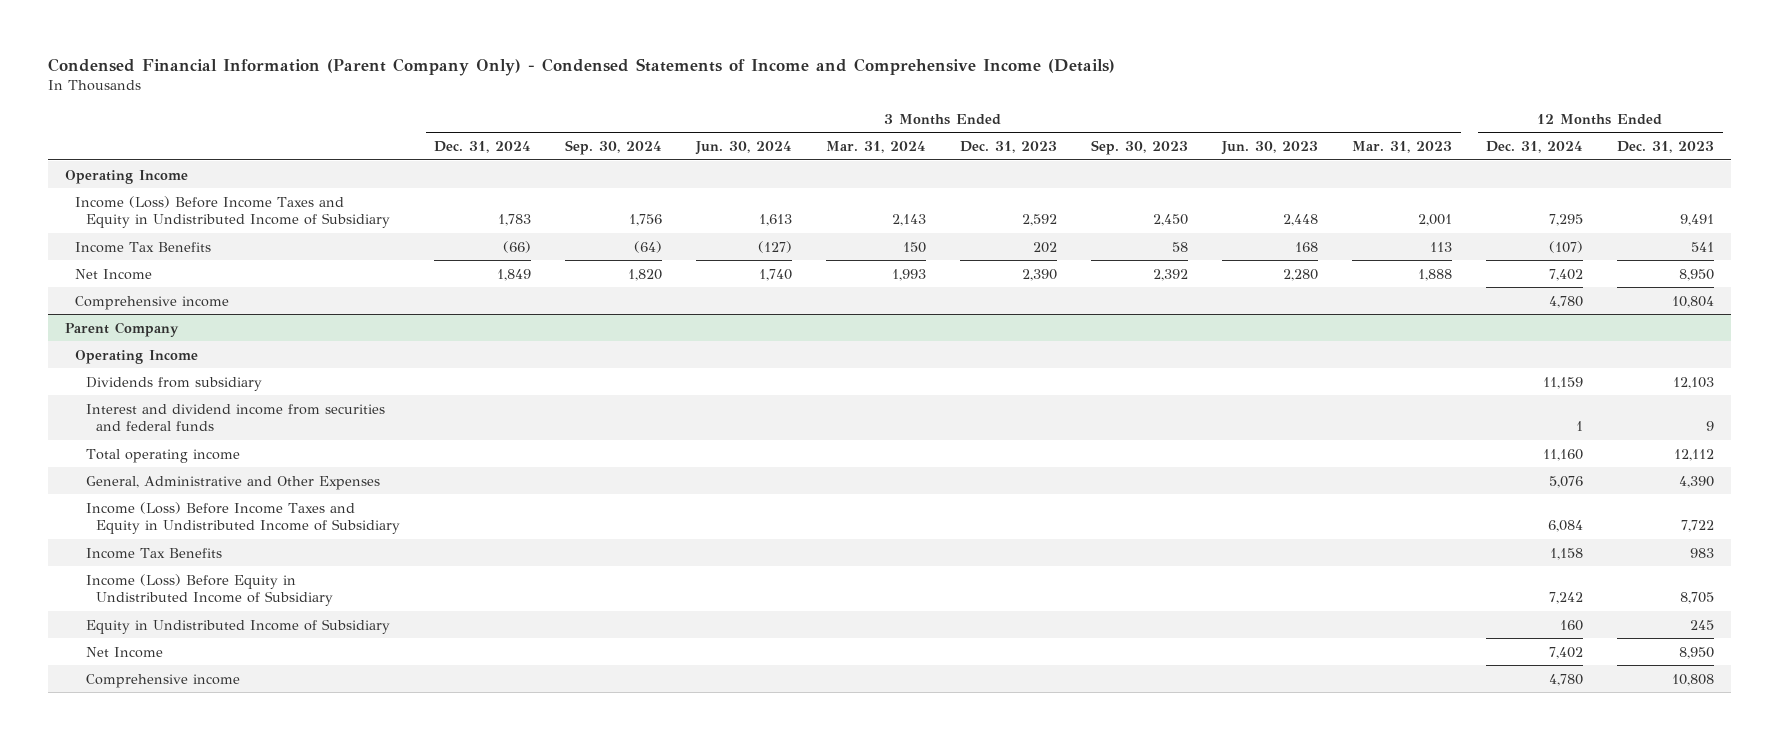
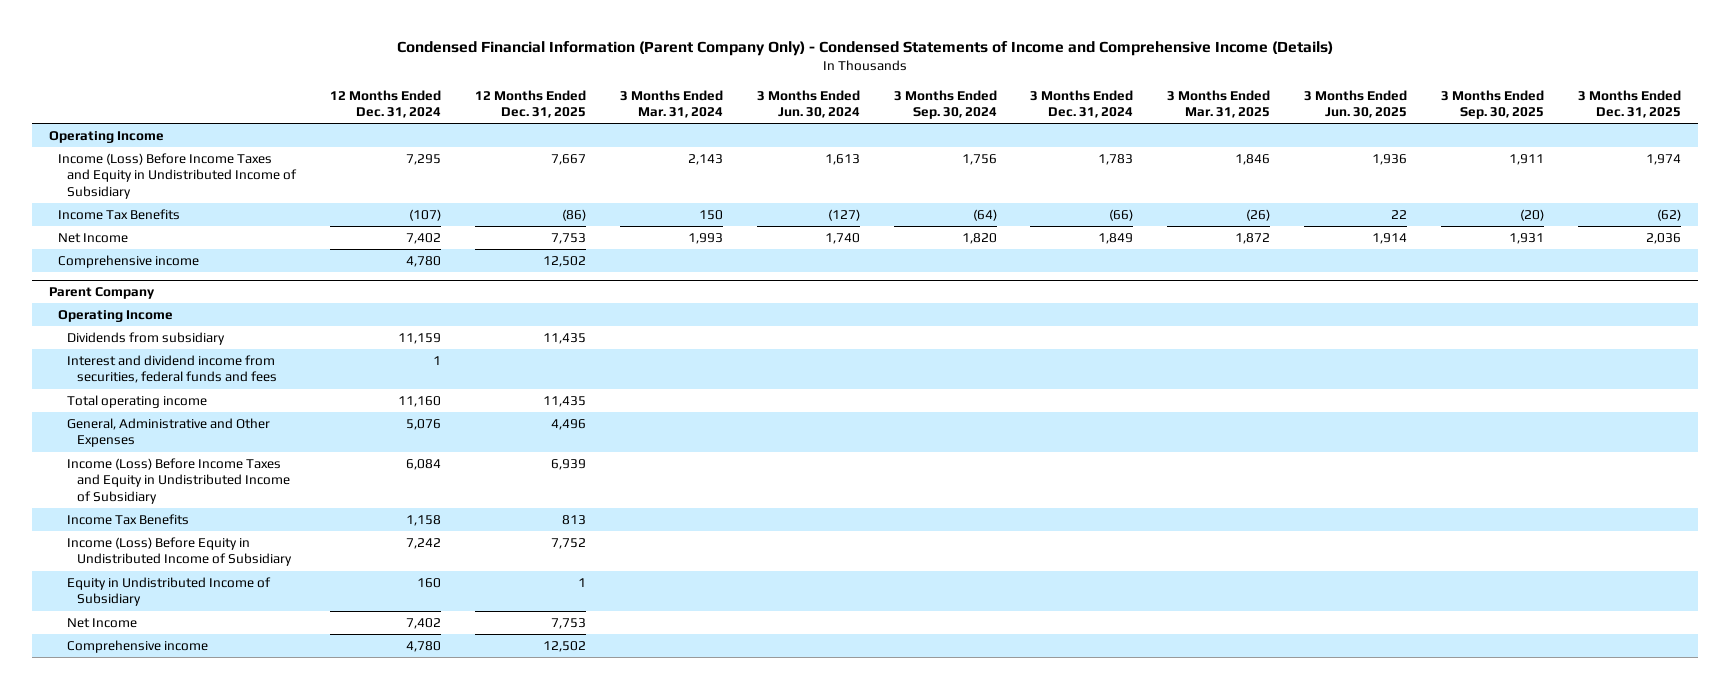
- | 3 Months Ended Dec. 31, 2024 | 3 Months Ended Sep. 30, 2024 | 3 Months Ended Jun. 30, 2024 | 3 Months Ended Mar. 31, 2024 | 3 Months Ended Dec. 31, 2023 | 3 Months Ended Sep. 30, 2023 | 3 Months Ended Jun. 30, 2023 | 3 Months Ended Mar. 31, 2023 | 12 Months Ended Dec. 31, 2024 | 12 Months Ended Dec. 31, 2023
+ | 12 Months Ended Dec. 31, 2024 | 12 Months Ended Dec. 31, 2025 | 3 Months Ended Mar. 31, 2024 | 3 Months Ended Jun. 30, 2024 | 3 Months Ended Sep. 30, 2024 | 3 Months Ended Dec. 31, 2024 | 3 Months Ended Mar. 31, 2025 | 3 Months Ended Jun. 30, 2025 | 3 Months Ended Sep. 30, 2025 | 3 Months Ended Dec. 31, 2025
@ Parent Company
- Interest and dividend income from securities and federal funds | | | | | | | | | 1 | 9
+ Interest and dividend income from securities, federal funds and fees | 1 | | | | | | | | |

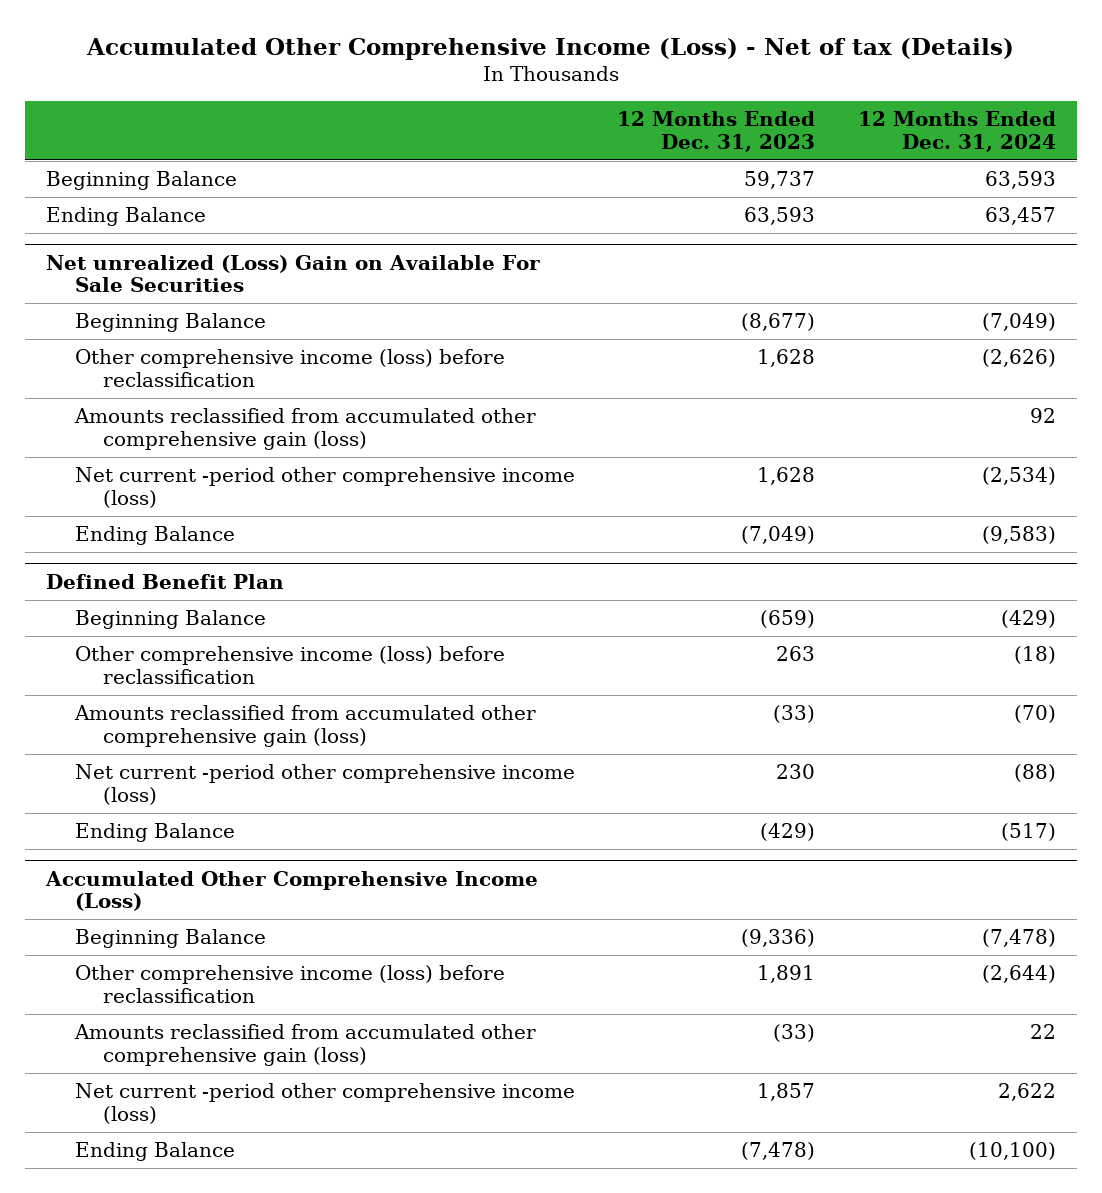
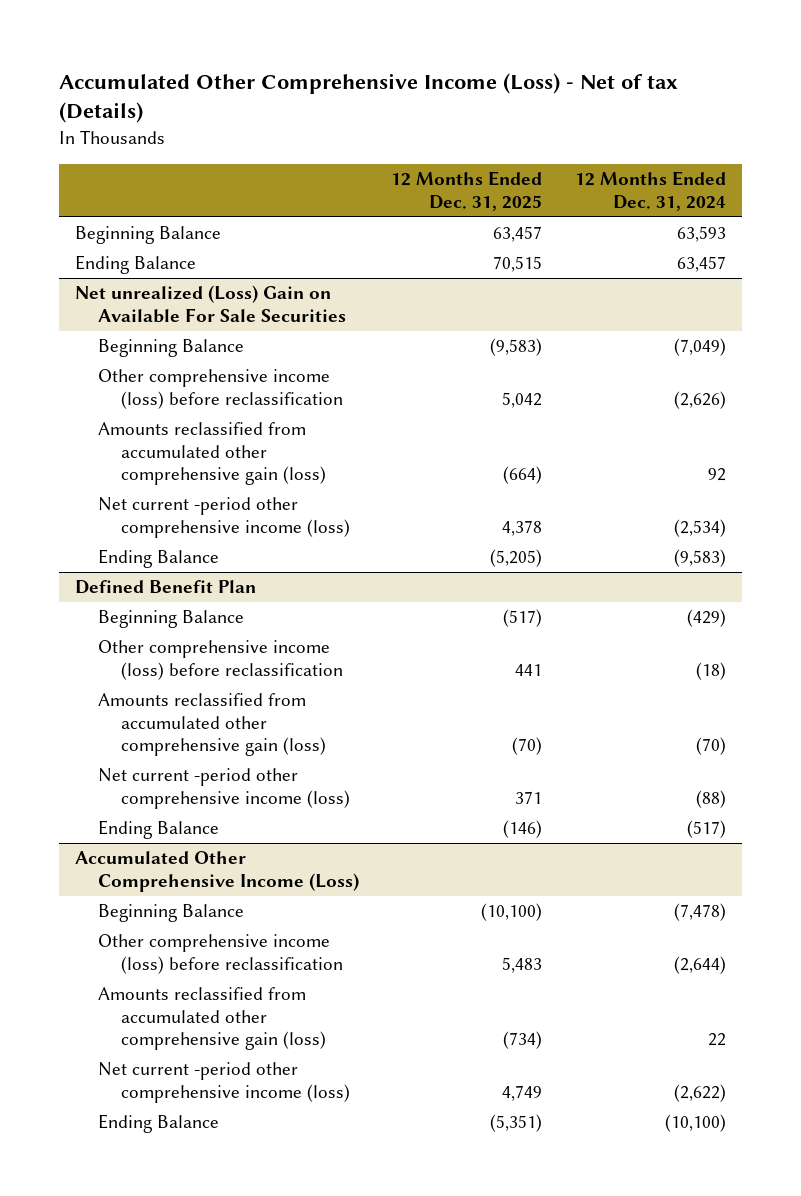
- | 12 Months Ended Dec. 31, 2023 | 12 Months Ended Dec. 31, 2024
+ | 12 Months Ended Dec. 31, 2025 | 12 Months Ended Dec. 31, 2024
@ Accumulated Other Comprehensive Income (Loss)
- Net current -period other comprehensive income (loss) | 1,857 | 2,622
+ Net current -period other comprehensive income (loss) | 4,749 | (2,622)

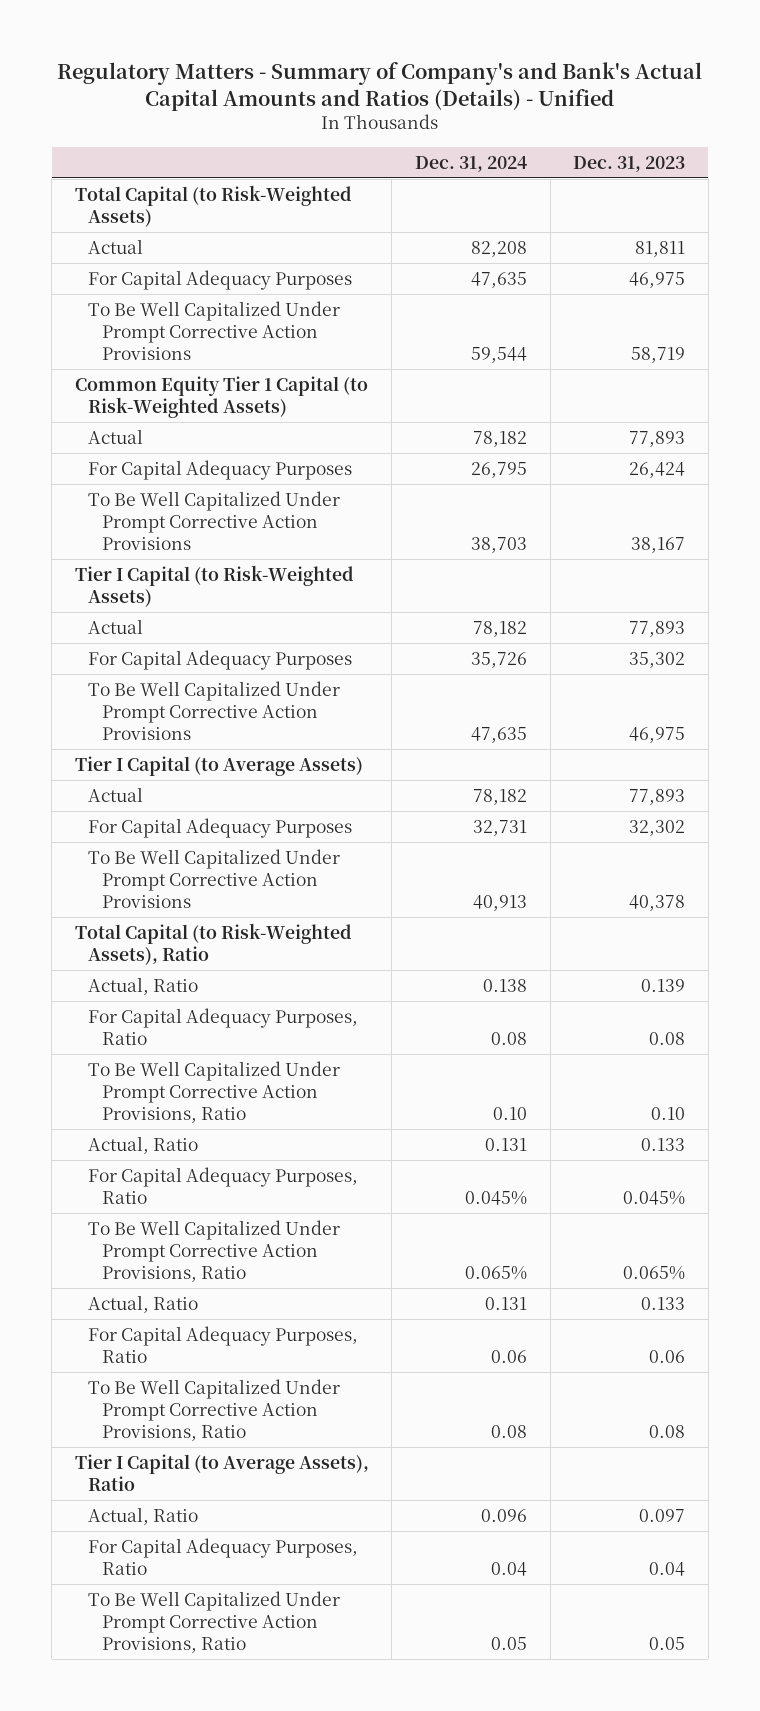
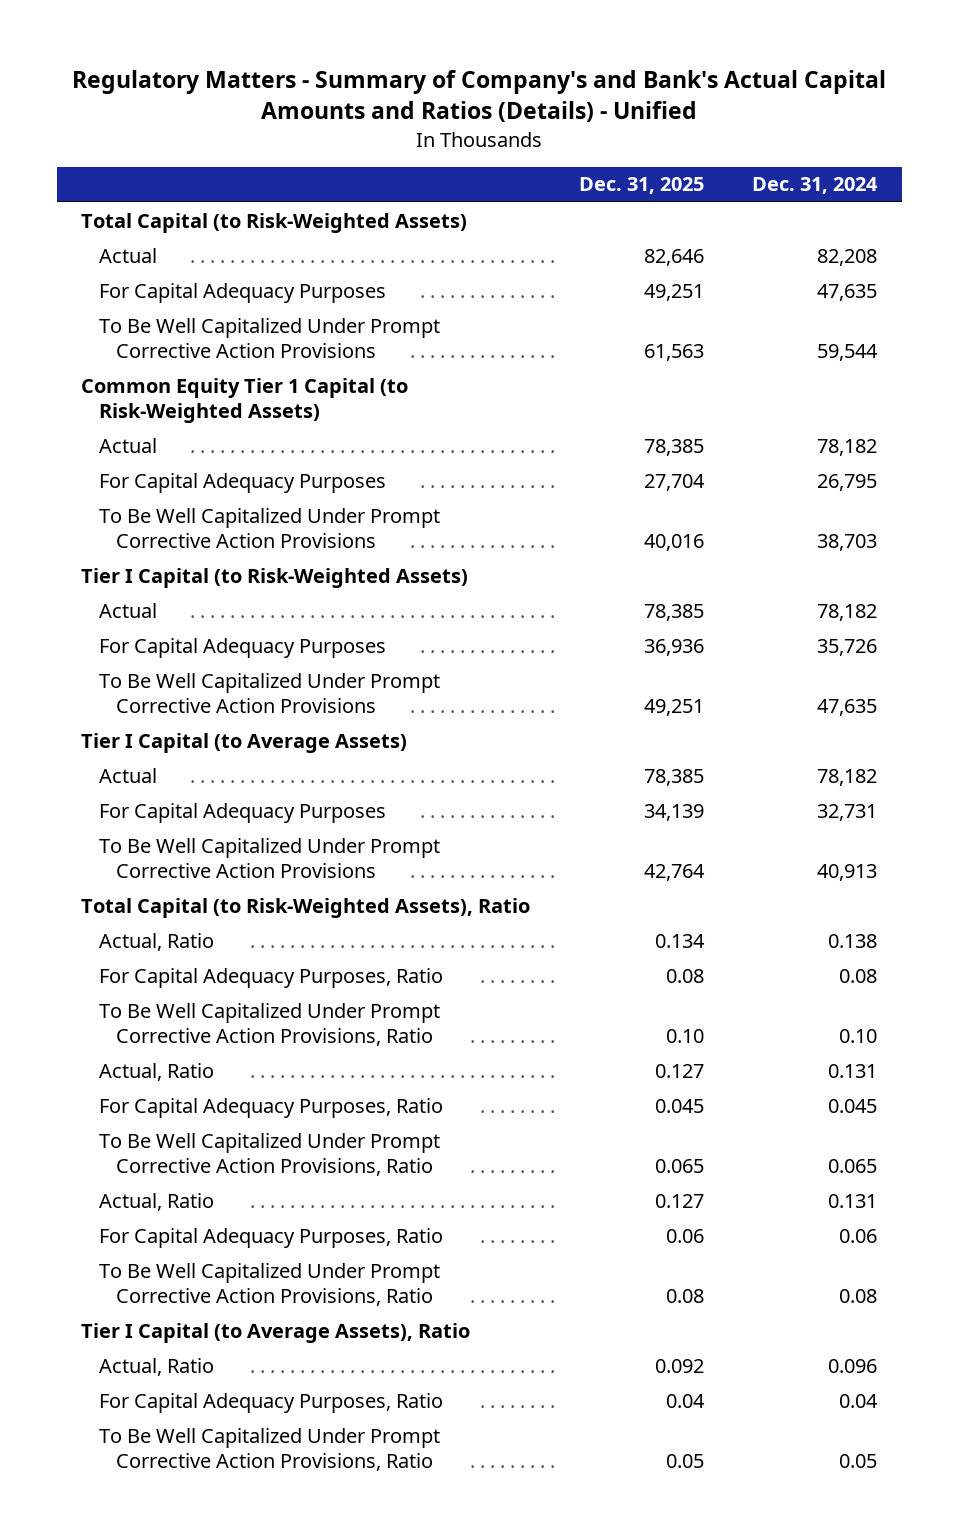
- | Dec. 31, 2024 | Dec. 31, 2023
+ | Dec. 31, 2025 | Dec. 31, 2024
- For Capital Adequacy Purposes, Ratio | 0.045% | 0.045%
- To Be Well Capitalized Under Prompt Corrective Action Provisions, Ratio | 0.065% | 0.065%
+ For Capital Adequacy Purposes, Ratio | 0.045 | 0.045
+ To Be Well Capitalized Under Prompt Corrective Action Provisions, Ratio | 0.065 | 0.065

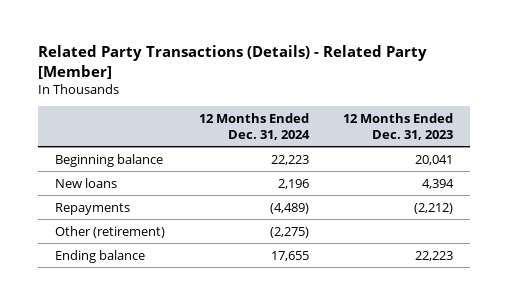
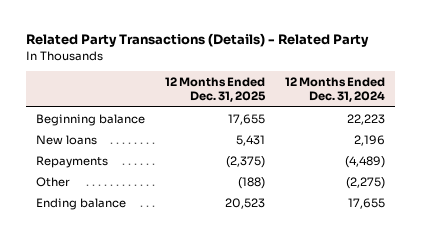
- Related Party Transactions (Details) - Related Party [Member]
+ Related Party Transactions (Details) - Related Party
- | 12 Months Ended Dec. 31, 2024 | 12 Months Ended Dec. 31, 2023
+ | 12 Months Ended Dec. 31, 2025 | 12 Months Ended Dec. 31, 2024
- Other (retirement) | (2,275) |
+ Other | (188) | (2,275)

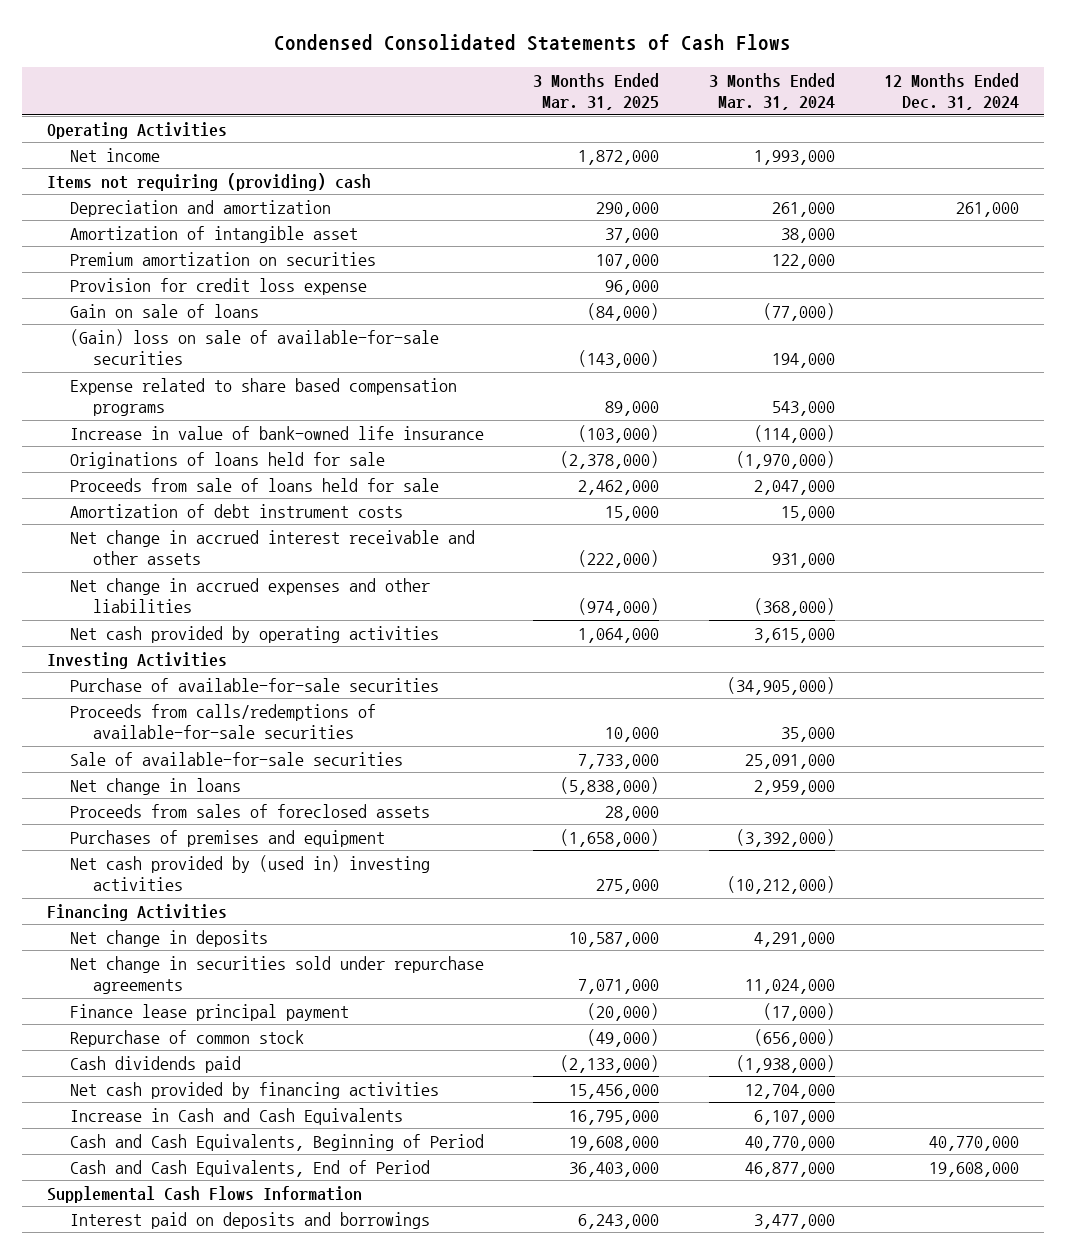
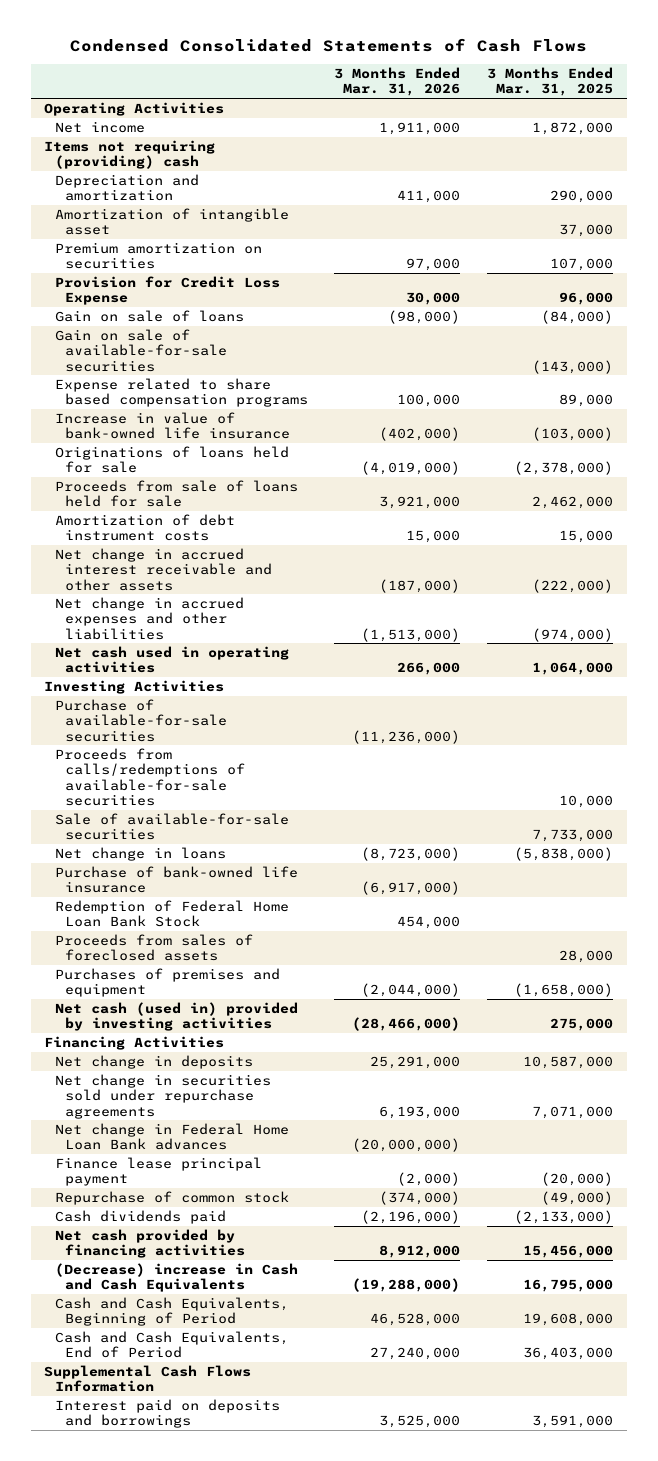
- | 3 Months Ended Mar. 31, 2025 | 3 Months Ended Mar. 31, 2024 | 12 Months Ended Dec. 31, 2024
+ | 3 Months Ended Mar. 31, 2026 | 3 Months Ended Mar. 31, 2025
- Provision for credit loss expense | 96,000 | |
+ Provision for Credit Loss Expense | 30,000 | 96,000
- (Gain) loss on sale of available-for-sale securities | (143,000) | 194,000 |
+ Gain on sale of available-for-sale securities | | (143,000)
- Net cash provided by operating activities | 1,064,000 | 3,615,000 |
+ Net cash used in operating activities | 266,000 | 1,064,000
+ Purchase of bank-owned life insurance | (6,917,000) |
+ Redemption of Federal Home Loan Bank Stock | 454,000 |
- Net cash provided by (used in) investing activities | 275,000 | (10,212,000) |
+ Net cash (used in) provided by investing activities | (28,466,000) | 275,000
+ Net change in Federal Home Loan Bank advances | (20,000,000) |
- Increase in Cash and Cash Equivalents | 16,795,000 | 6,107,000 |
+ (Decrease) increase in Cash and Cash Equivalents | (19,288,000) | 16,795,000
- Interest paid on deposits and borrowings | 6,243,000 | 3,477,000 |
+ Interest paid on deposits and borrowings | 3,525,000 | 3,591,000

